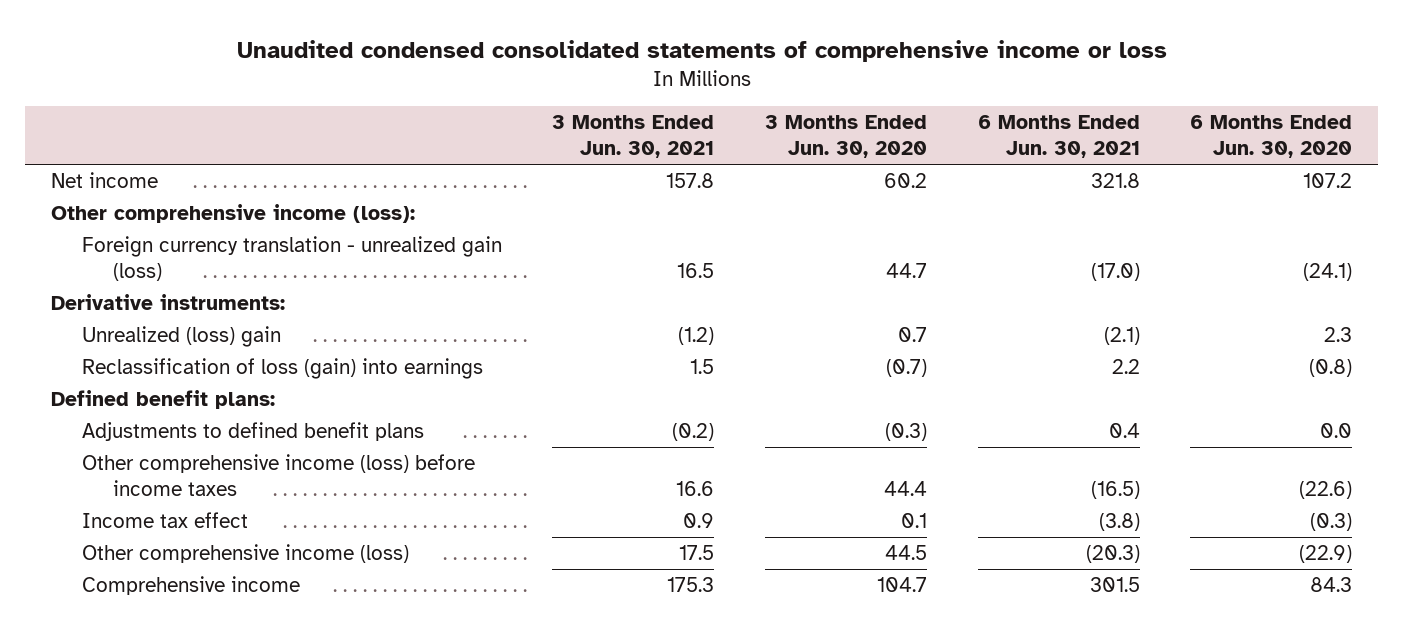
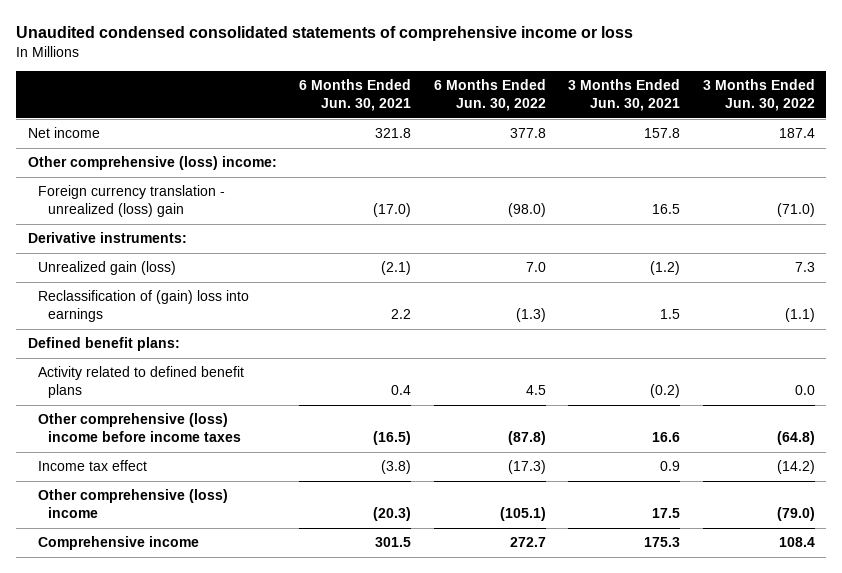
- | 3 Months Ended Jun. 30, 2021 | 3 Months Ended Jun. 30, 2020 | 6 Months Ended Jun. 30, 2021 | 6 Months Ended Jun. 30, 2020
+ | 6 Months Ended Jun. 30, 2021 | 6 Months Ended Jun. 30, 2022 | 3 Months Ended Jun. 30, 2021 | 3 Months Ended Jun. 30, 2022
- Other comprehensive income (loss):
- Foreign currency translation - unrealized gain (loss) | 16.5 | 44.7 | (17.0) | (24.1)
+ Other comprehensive (loss) income:
+ Foreign currency translation - unrealized (loss) gain | (17.0) | (98.0) | 16.5 | (71.0)
- Unrealized (loss) gain | (1.2) | 0.7 | (2.1) | 2.3
- Reclassification of loss (gain) into earnings | 1.5 | (0.7) | 2.2 | (0.8)
+ Unrealized gain (loss) | (2.1) | 7.0 | (1.2) | 7.3
+ Reclassification of (gain) loss into earnings | 2.2 | (1.3) | 1.5 | (1.1)
- Adjustments to defined benefit plans | (0.2) | (0.3) | 0.4 | 0.0
- Other comprehensive income (loss) before income taxes | 16.6 | 44.4 | (16.5) | (22.6)
+ Activity related to defined benefit plans | 0.4 | 4.5 | (0.2) | 0.0
+ Other comprehensive (loss) income before income taxes | (16.5) | (87.8) | 16.6 | (64.8)
- Other comprehensive income (loss) | 17.5 | 44.5 | (20.3) | (22.9)
+ Other comprehensive (loss) income | (20.3) | (105.1) | 17.5 | (79.0)

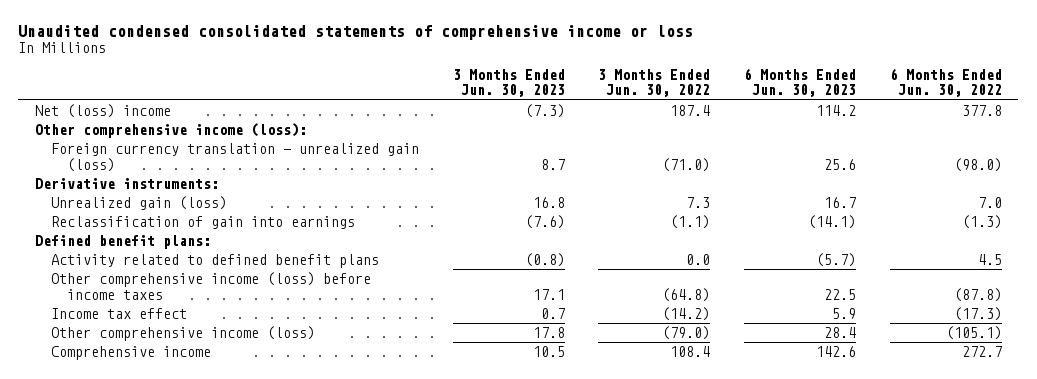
- | 6 Months Ended Jun. 30, 2021 | 6 Months Ended Jun. 30, 2022 | 3 Months Ended Jun. 30, 2021 | 3 Months Ended Jun. 30, 2022
+ | 3 Months Ended Jun. 30, 2023 | 3 Months Ended Jun. 30, 2022 | 6 Months Ended Jun. 30, 2023 | 6 Months Ended Jun. 30, 2022
- Net income | 321.8 | 377.8 | 157.8 | 187.4
- Other comprehensive (loss) income:
- Foreign currency translation - unrealized (loss) gain | (17.0) | (98.0) | 16.5 | (71.0)
+ Net (loss) income | (7.3) | 187.4 | 114.2 | 377.8
+ Other comprehensive income (loss):
+ Foreign currency translation - unrealized gain (loss) | 8.7 | (71.0) | 25.6 | (98.0)
- Reclassification of (gain) loss into earnings | 2.2 | (1.3) | 1.5 | (1.1)
+ Reclassification of gain into earnings | (7.6) | (1.1) | (14.1) | (1.3)
- Other comprehensive (loss) income before income taxes | (16.5) | (87.8) | 16.6 | (64.8)
+ Other comprehensive income (loss) before income taxes | 17.1 | (64.8) | 22.5 | (87.8)
- Other comprehensive (loss) income | (20.3) | (105.1) | 17.5 | (79.0)
+ Other comprehensive income (loss) | 17.8 | (79.0) | 28.4 | (105.1)

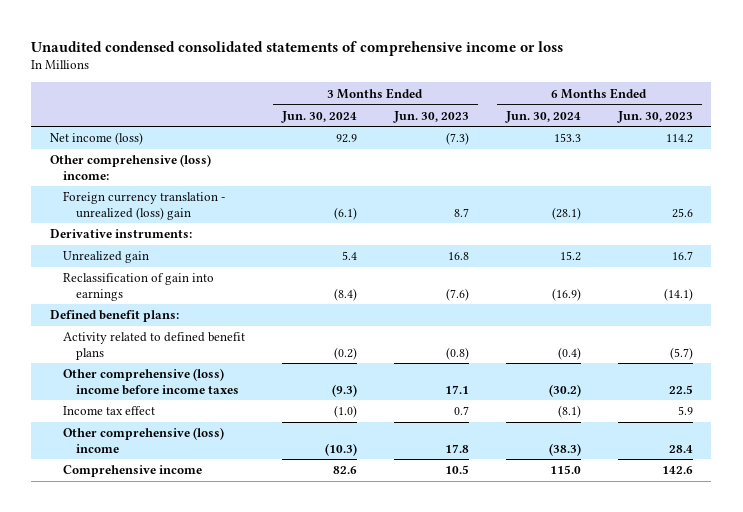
- | 3 Months Ended Jun. 30, 2023 | 3 Months Ended Jun. 30, 2022 | 6 Months Ended Jun. 30, 2023 | 6 Months Ended Jun. 30, 2022
+ | 3 Months Ended Jun. 30, 2024 | 3 Months Ended Jun. 30, 2023 | 6 Months Ended Jun. 30, 2024 | 6 Months Ended Jun. 30, 2023
- Net (loss) income | (7.3) | 187.4 | 114.2 | 377.8
- Other comprehensive income (loss):
- Foreign currency translation - unrealized gain (loss) | 8.7 | (71.0) | 25.6 | (98.0)
+ Net income (loss) | 92.9 | (7.3) | 153.3 | 114.2
+ Other comprehensive (loss) income:
+ Foreign currency translation - unrealized (loss) gain | (6.1) | 8.7 | (28.1) | 25.6
- Unrealized gain (loss) | 16.8 | 7.3 | 16.7 | 7.0
+ Unrealized gain | 5.4 | 16.8 | 15.2 | 16.7
- Other comprehensive income (loss) before income taxes | 17.1 | (64.8) | 22.5 | (87.8)
+ Other comprehensive (loss) income before income taxes | (9.3) | 17.1 | (30.2) | 22.5
- Other comprehensive income (loss) | 17.8 | (79.0) | 28.4 | (105.1)
+ Other comprehensive (loss) income | (10.3) | 17.8 | (38.3) | 28.4

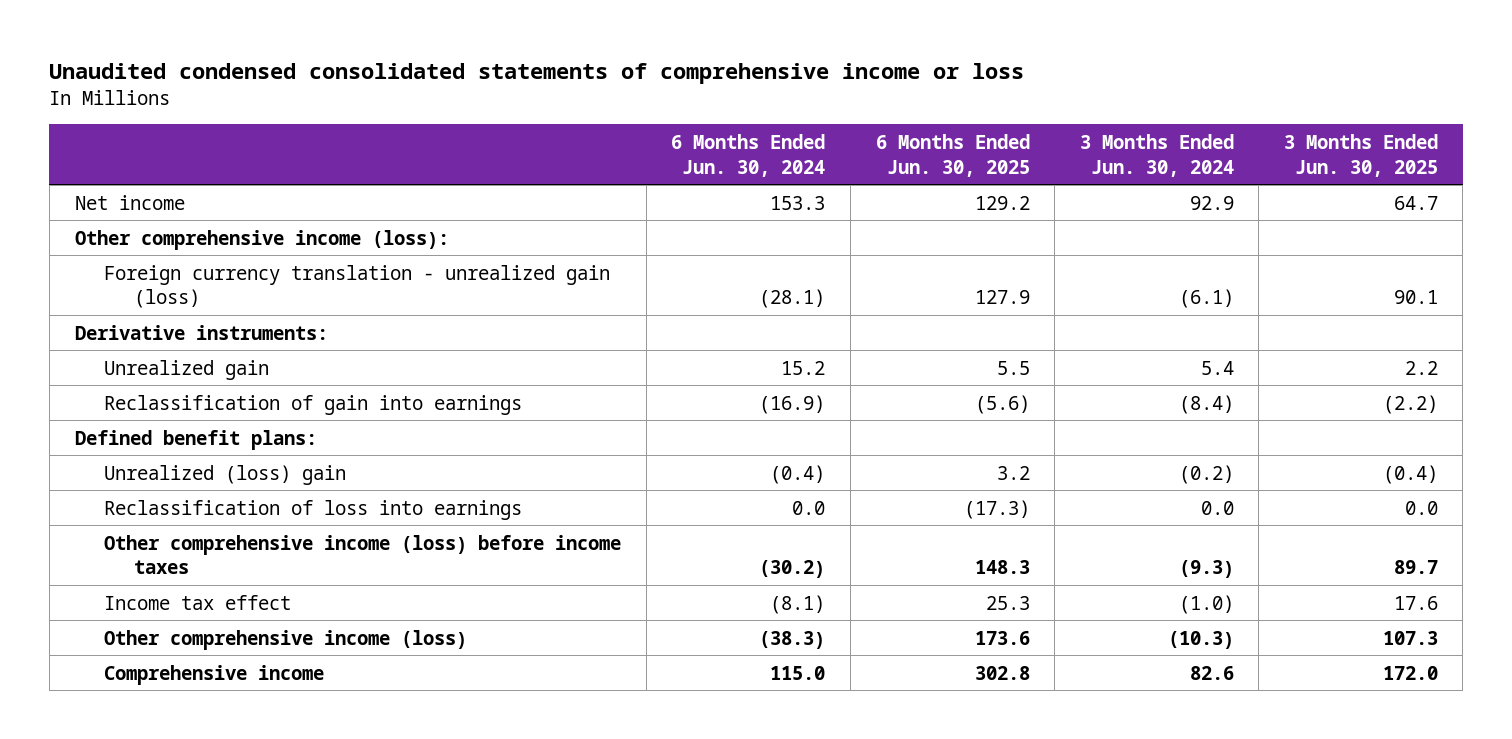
- | 3 Months Ended Jun. 30, 2024 | 3 Months Ended Jun. 30, 2023 | 6 Months Ended Jun. 30, 2024 | 6 Months Ended Jun. 30, 2023
+ | 6 Months Ended Jun. 30, 2024 | 6 Months Ended Jun. 30, 2025 | 3 Months Ended Jun. 30, 2024 | 3 Months Ended Jun. 30, 2025
- Net income (loss) | 92.9 | (7.3) | 153.3 | 114.2
- Other comprehensive (loss) income:
- Foreign currency translation - unrealized (loss) gain | (6.1) | 8.7 | (28.1) | 25.6
+ Net income | 153.3 | 129.2 | 92.9 | 64.7
+ Other comprehensive income (loss):
+ Foreign currency translation - unrealized gain (loss) | (28.1) | 127.9 | (6.1) | 90.1
- Activity related to defined benefit plans | (0.2) | (0.8) | (0.4) | (5.7)
- Other comprehensive (loss) income before income taxes | (9.3) | 17.1 | (30.2) | 22.5
+ Unrealized (loss) gain | (0.4) | 3.2 | (0.2) | (0.4)
+ Reclassification of loss into earnings | 0.0 | (17.3) | 0.0 | 0.0
+ Other comprehensive income (loss) before income taxes | (30.2) | 148.3 | (9.3) | 89.7
- Other comprehensive (loss) income | (10.3) | 17.8 | (38.3) | 28.4
+ Other comprehensive income (loss) | (38.3) | 173.6 | (10.3) | 107.3

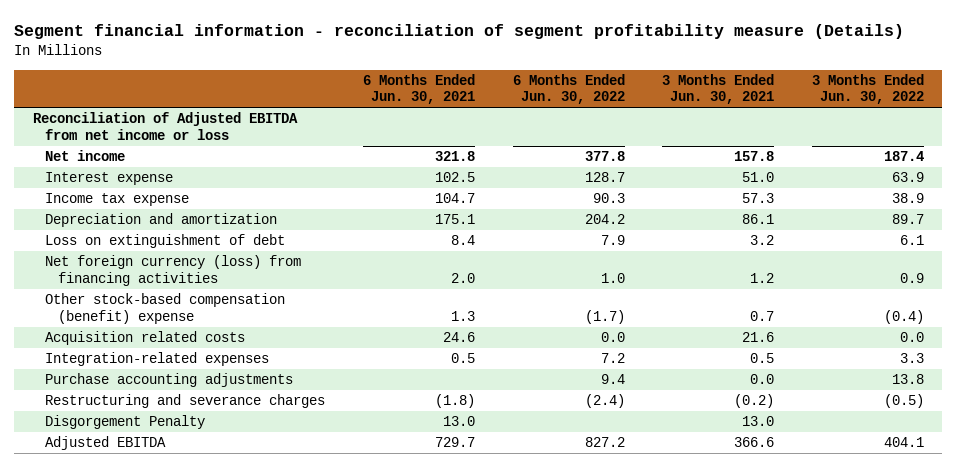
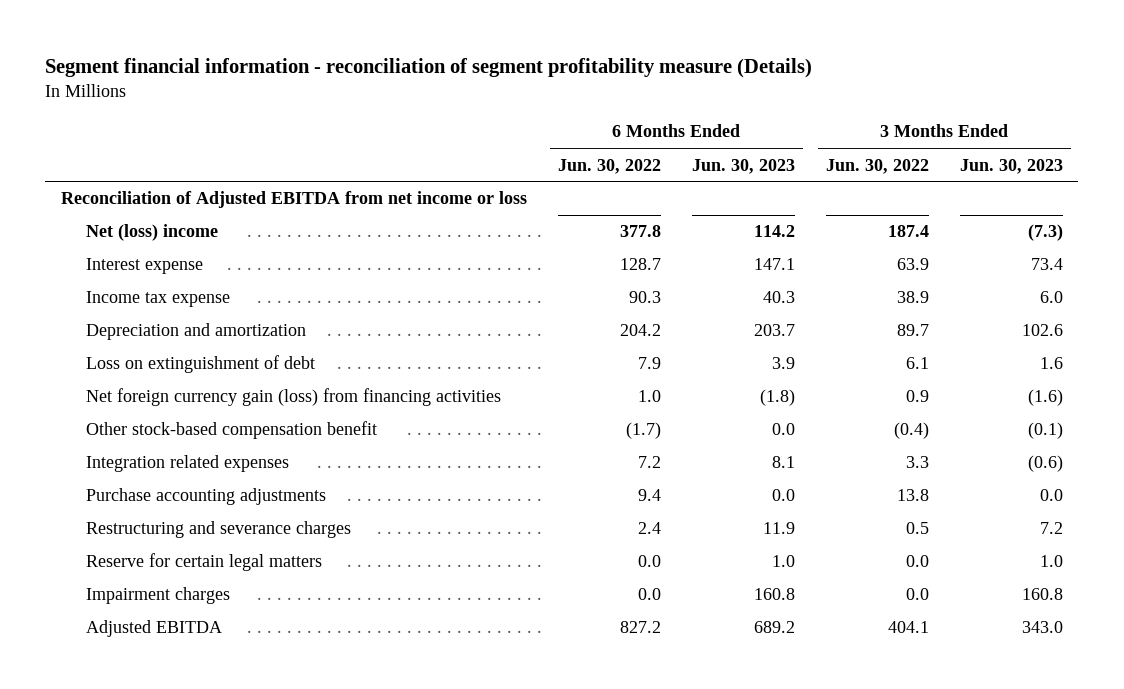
- | 6 Months Ended Jun. 30, 2021 | 6 Months Ended Jun. 30, 2022 | 3 Months Ended Jun. 30, 2021 | 3 Months Ended Jun. 30, 2022
+ | 6 Months Ended Jun. 30, 2022 | 6 Months Ended Jun. 30, 2023 | 3 Months Ended Jun. 30, 2022 | 3 Months Ended Jun. 30, 2023
- Net income | 321.8 | 377.8 | 157.8 | 187.4
+ Net (loss) income | 377.8 | 114.2 | 187.4 | (7.3)
- Net foreign currency (loss) from financing activities | 2.0 | 1.0 | 1.2 | 0.9
- Other stock-based compensation (benefit) expense | 1.3 | (1.7) | 0.7 | (0.4)
- Acquisition related costs | 24.6 | 0.0 | 21.6 | 0.0
- Integration-related expenses | 0.5 | 7.2 | 0.5 | 3.3
+ Net foreign currency gain (loss) from financing activities | 1.0 | (1.8) | 0.9 | (1.6)
+ Other stock-based compensation benefit | (1.7) | 0.0 | (0.4) | (0.1)
+ Integration related expenses | 7.2 | 8.1 | 3.3 | (0.6)
- Restructuring and severance charges | (1.8) | (2.4) | (0.2) | (0.5)
- Disgorgement Penalty | 13.0 | | 13.0 |
+ Restructuring and severance charges | 2.4 | 11.9 | 0.5 | 7.2
+ Reserve for certain legal matters | 0.0 | 1.0 | 0.0 | 1.0
+ Impairment charges | 0.0 | 160.8 | 0.0 | 160.8

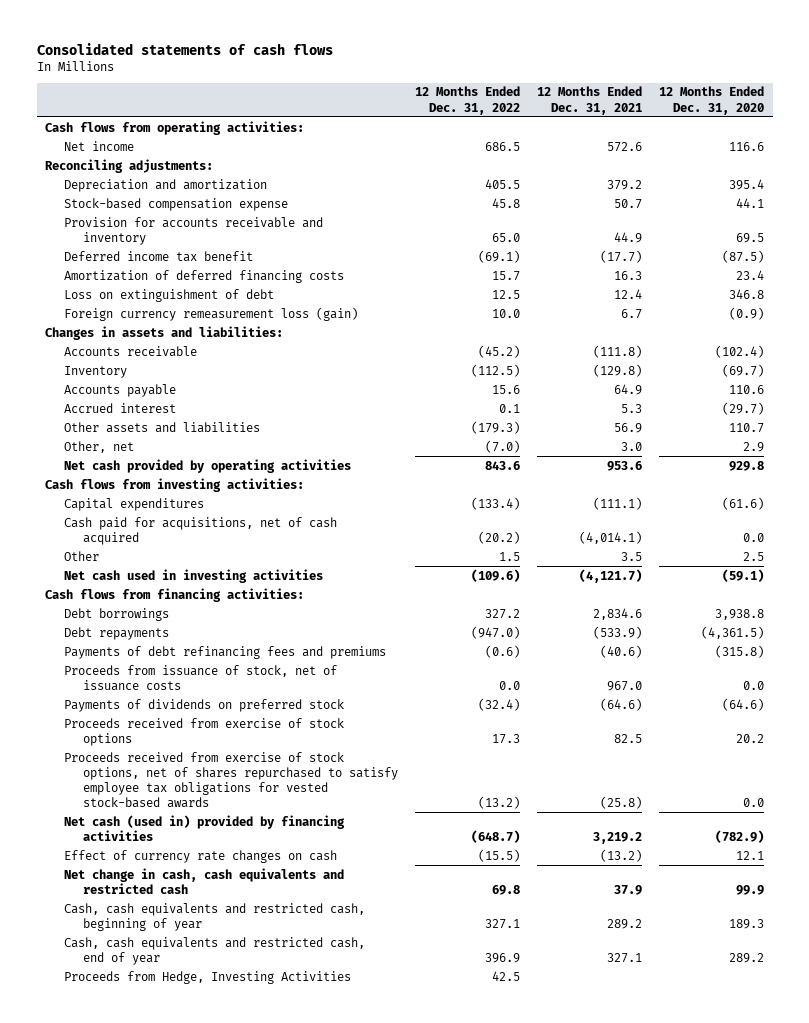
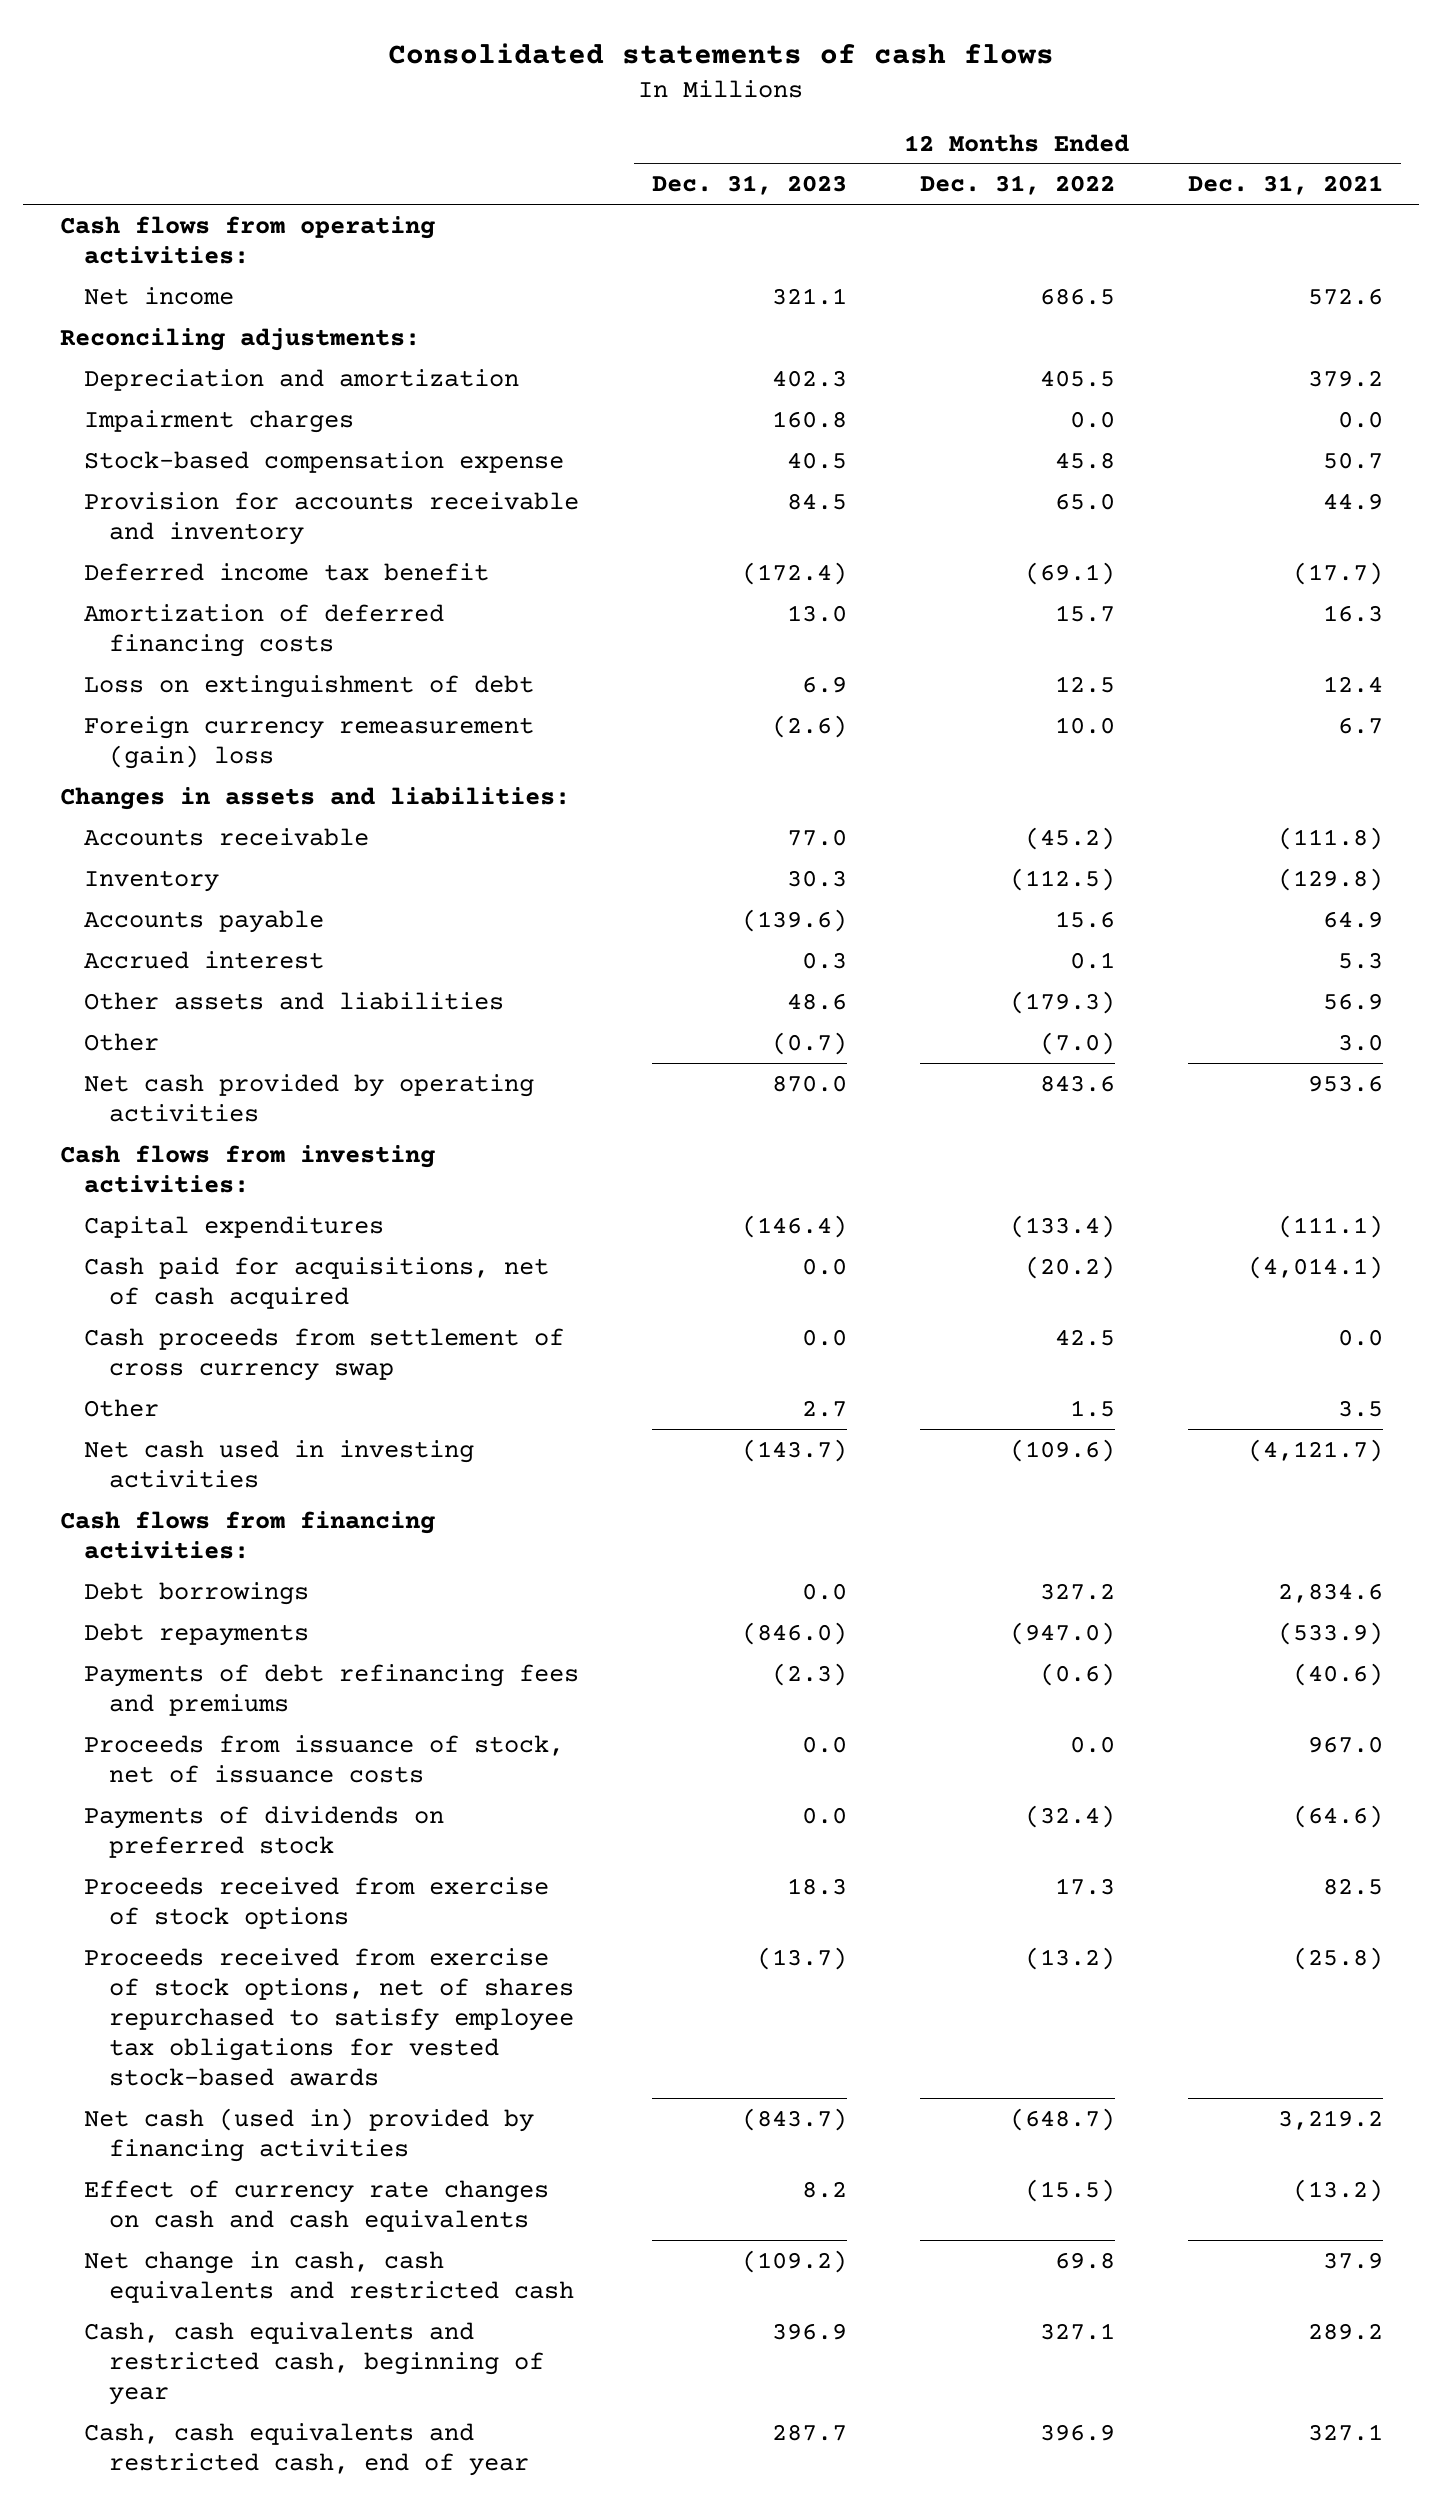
- | 12 Months Ended Dec. 31, 2022 | 12 Months Ended Dec. 31, 2021 | 12 Months Ended Dec. 31, 2020
+ | 12 Months Ended Dec. 31, 2023 | 12 Months Ended Dec. 31, 2022 | 12 Months Ended Dec. 31, 2021
+ Impairment charges | 160.8 | 0.0 | 0.0
- Foreign currency remeasurement loss (gain) | 10.0 | 6.7 | (0.9)
+ Foreign currency remeasurement (gain) loss | (2.6) | 10.0 | 6.7
- Other, net | (7.0) | 3.0 | 2.9
+ Other | (0.7) | (7.0) | 3.0
+ Cash proceeds from settlement of cross currency swap | 0.0 | 42.5 | 0.0
- Effect of currency rate changes on cash | (15.5) | (13.2) | 12.1
+ Effect of currency rate changes on cash and cash equivalents | 8.2 | (15.5) | (13.2)
- Proceeds from Hedge, Investing Activities | 42.5 | |

